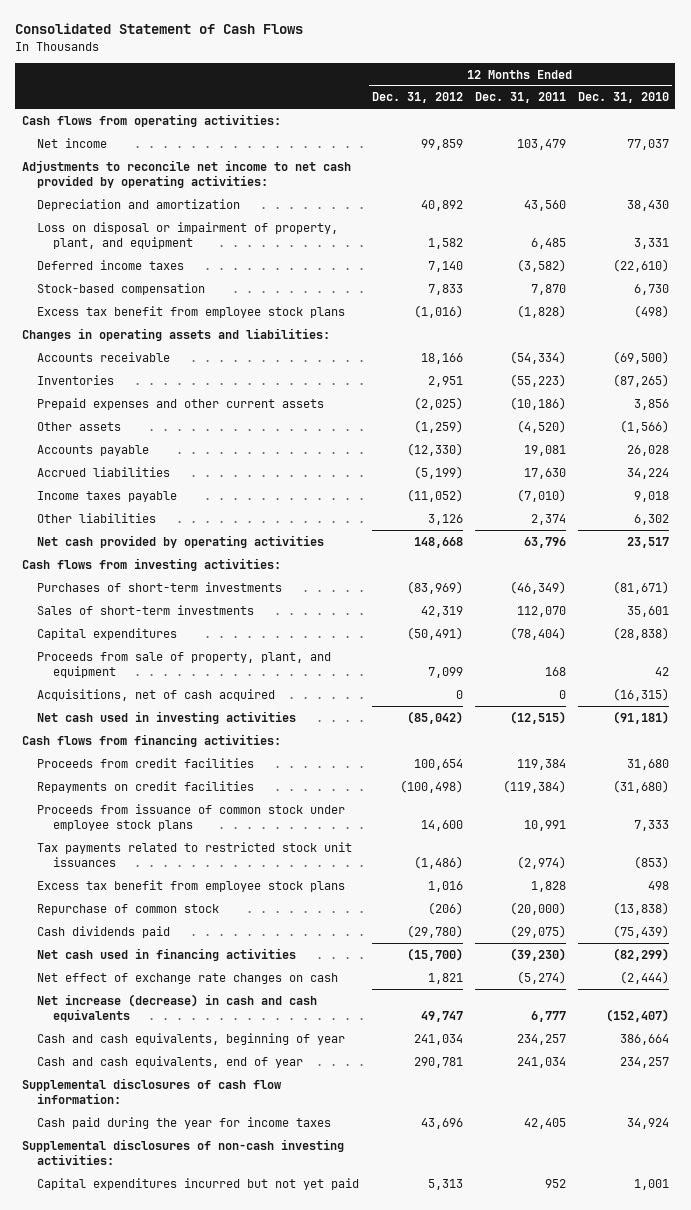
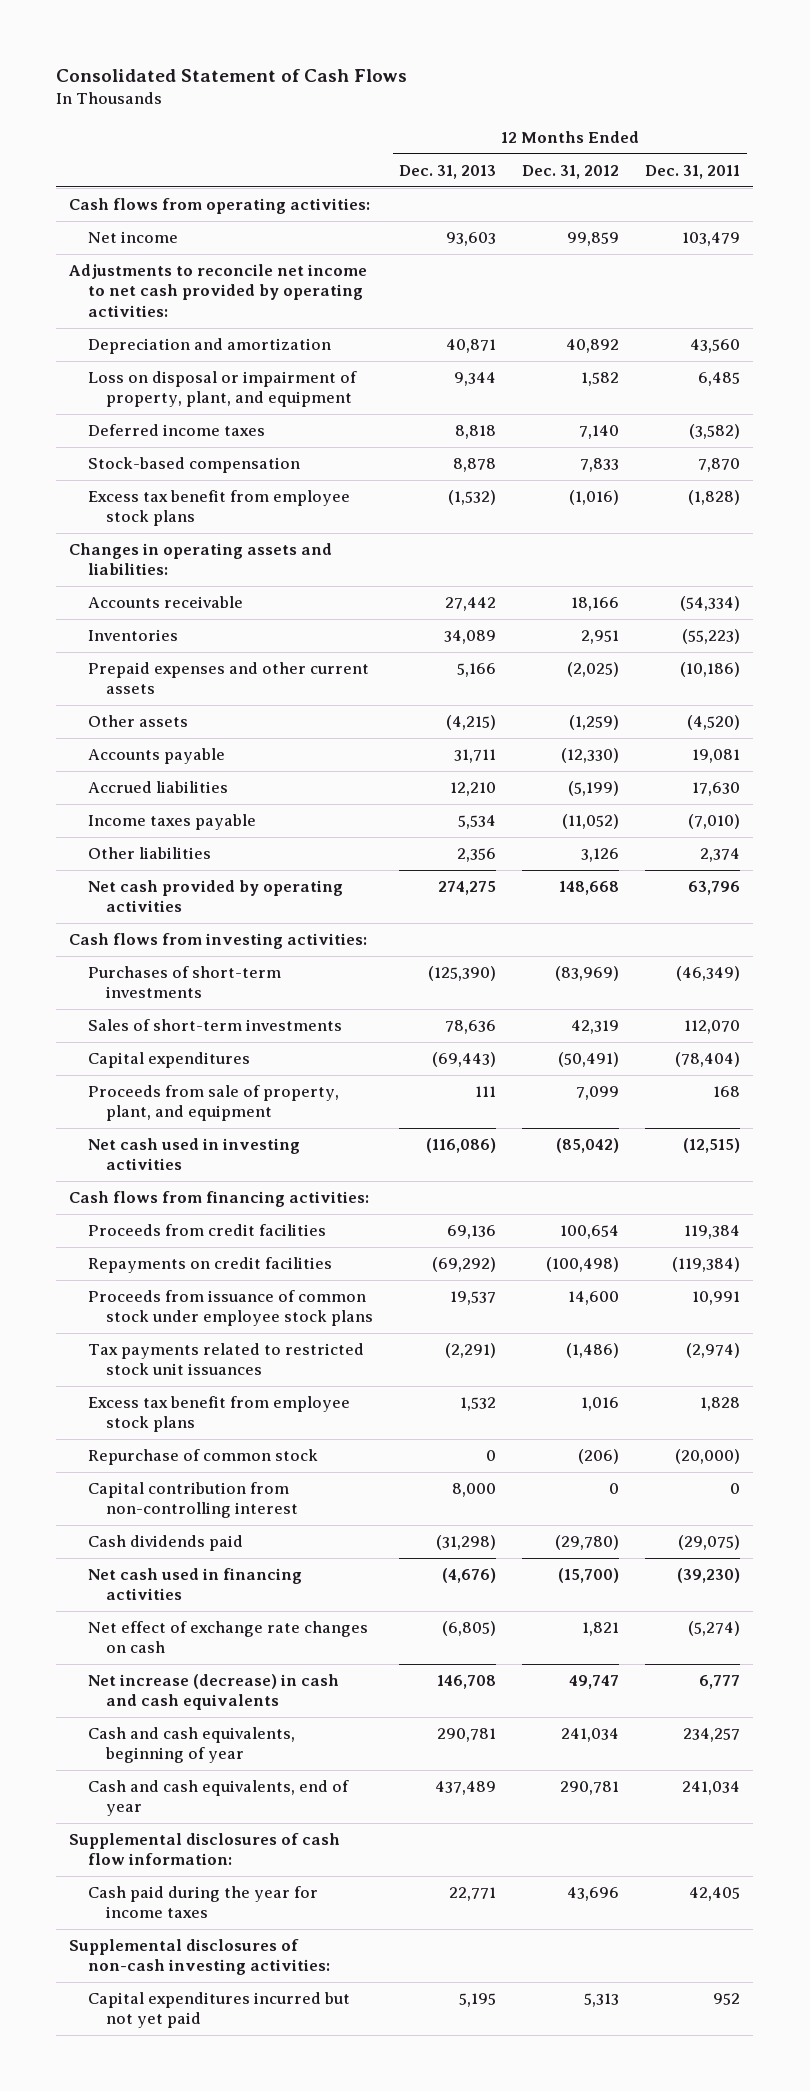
- | 12 Months Ended Dec. 31, 2012 | 12 Months Ended Dec. 31, 2011 | 12 Months Ended Dec. 31, 2010
+ | 12 Months Ended Dec. 31, 2013 | 12 Months Ended Dec. 31, 2012 | 12 Months Ended Dec. 31, 2011
- Acquisitions, net of cash acquired | 0 | 0 | (16,315)
+ Capital contribution from non-controlling interest | 8,000 | 0 | 0

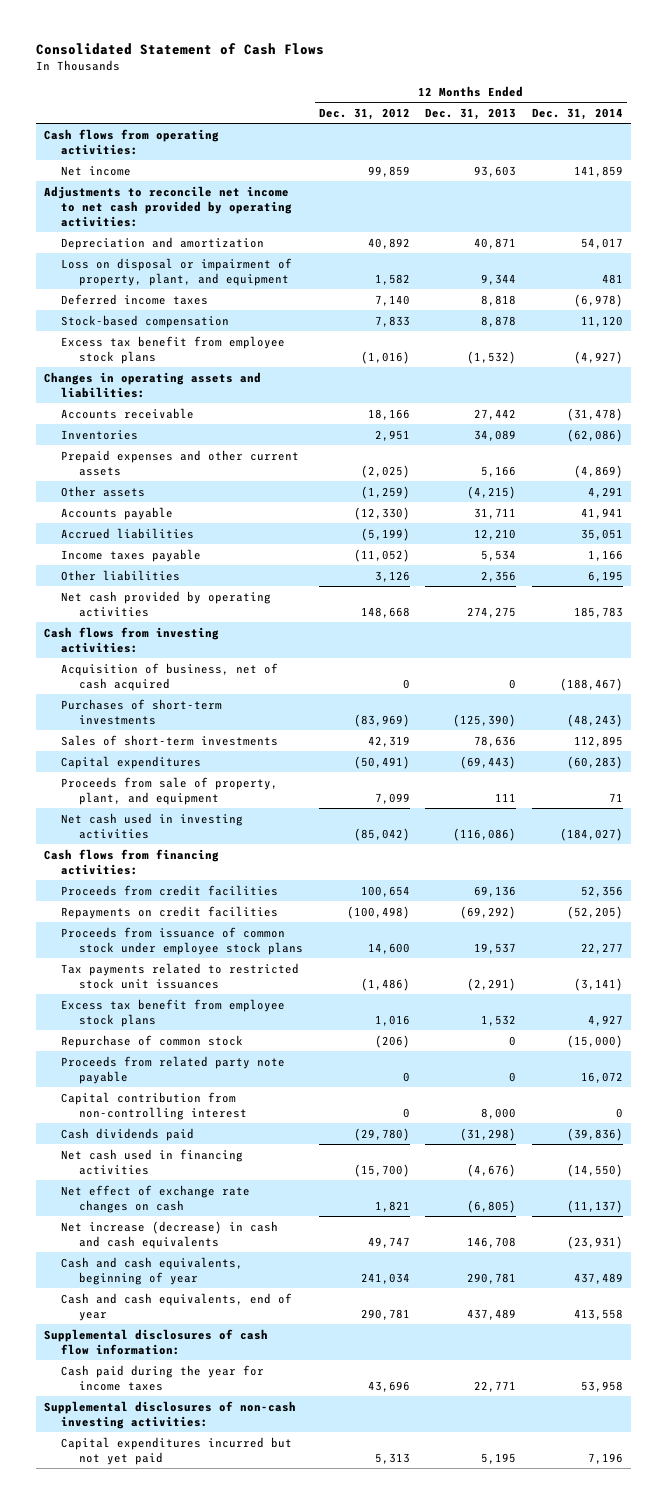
- | 12 Months Ended Dec. 31, 2013 | 12 Months Ended Dec. 31, 2012 | 12 Months Ended Dec. 31, 2011
+ | 12 Months Ended Dec. 31, 2012 | 12 Months Ended Dec. 31, 2013 | 12 Months Ended Dec. 31, 2014
+ Acquisition of business, net of cash acquired | 0 | 0 | (188,467)
+ Proceeds from related party note payable | 0 | 0 | 16,072

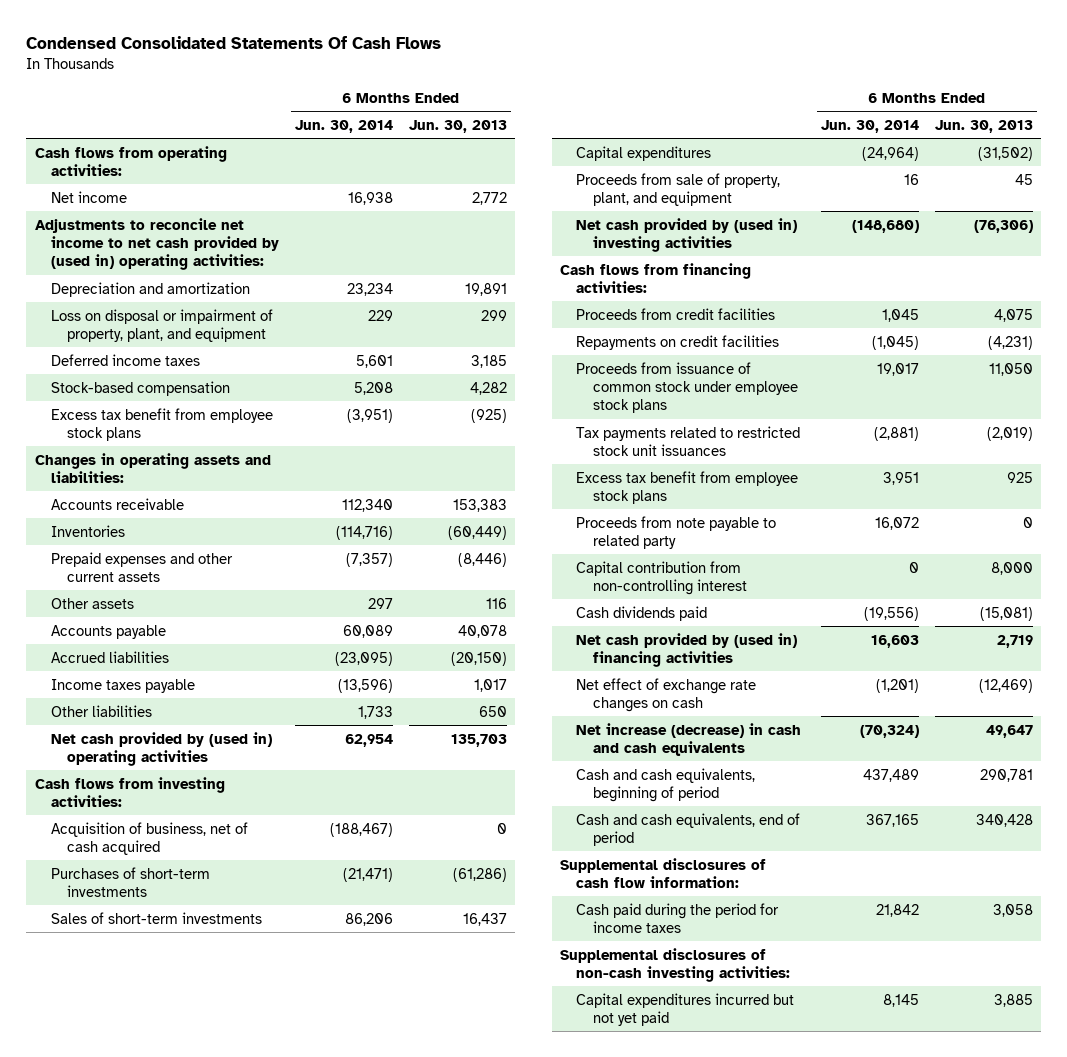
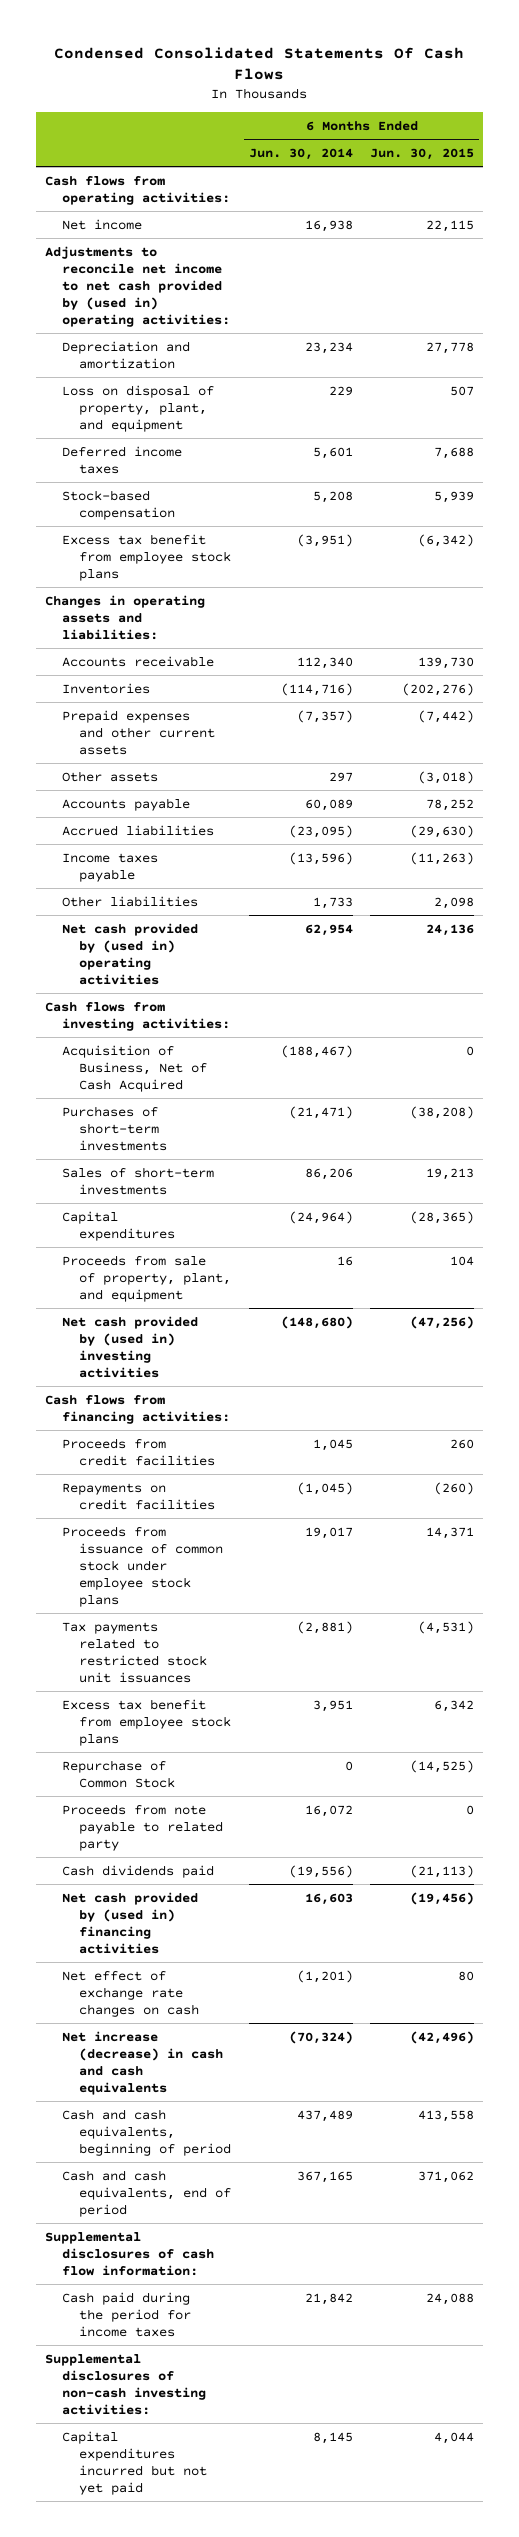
- | 6 Months Ended Jun. 30, 2014 | 6 Months Ended Jun. 30, 2013
+ | 6 Months Ended Jun. 30, 2014 | 6 Months Ended Jun. 30, 2015
- Loss on disposal or impairment of property, plant, and equipment | 229 | 299
+ Loss on disposal of property, plant, and equipment | 229 | 507
- Acquisition of business, net of cash acquired | (188,467) | 0
+ Acquisition of Business, Net of Cash Acquired | (188,467) | 0
+ Repurchase of Common Stock | 0 | (14,525)
- Capital contribution from non-controlling interest | 0 | 8,000

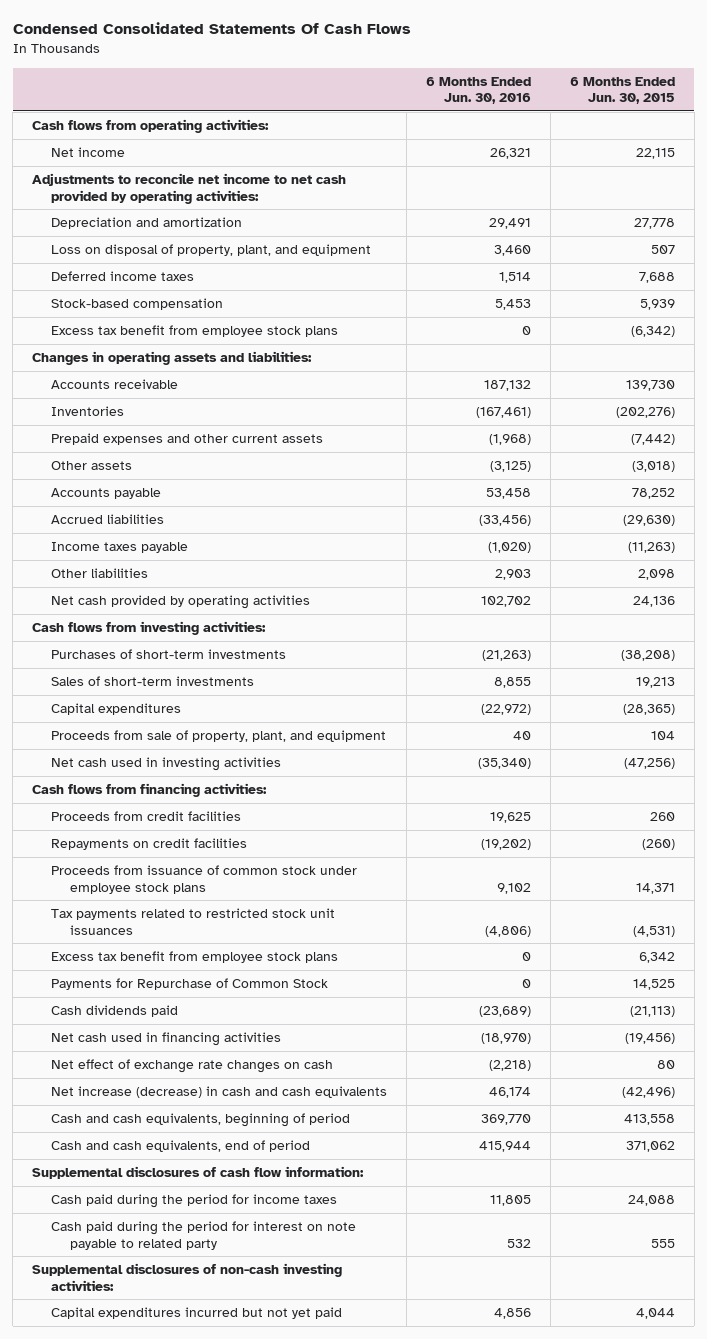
- | 6 Months Ended Jun. 30, 2014 | 6 Months Ended Jun. 30, 2015
+ | 6 Months Ended Jun. 30, 2016 | 6 Months Ended Jun. 30, 2015
- Adjustments to reconcile net income to net cash provided by (used in) operating activities:
+ Adjustments to reconcile net income to net cash provided by operating activities:
- Net cash provided by (used in) operating activities | 62,954 | 24,136
+ Net cash provided by operating activities | 102,702 | 24,136
- Acquisition of Business, Net of Cash Acquired | (188,467) | 0
- Net cash provided by (used in) investing activities | (148,680) | (47,256)
+ Net cash used in investing activities | (35,340) | (47,256)
- Repurchase of Common Stock | 0 | (14,525)
- Proceeds from note payable to related party | 16,072 | 0
+ Payments for Repurchase of Common Stock | 0 | 14,525
- Net cash provided by (used in) financing activities | 16,603 | (19,456)
+ Net cash used in financing activities | (18,970) | (19,456)
+ Cash paid during the period for interest on note payable to related party | 532 | 555

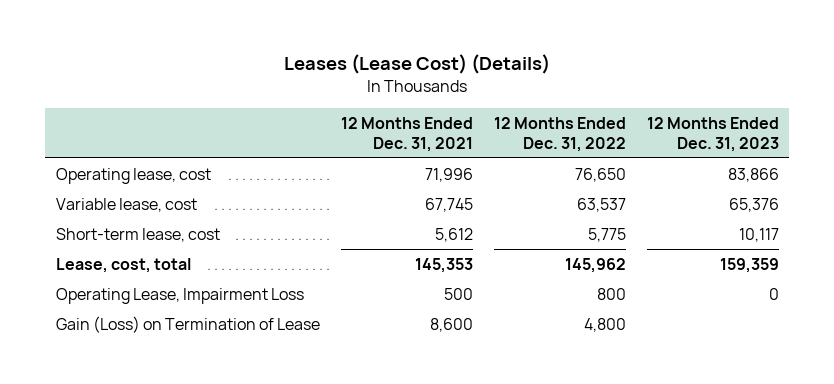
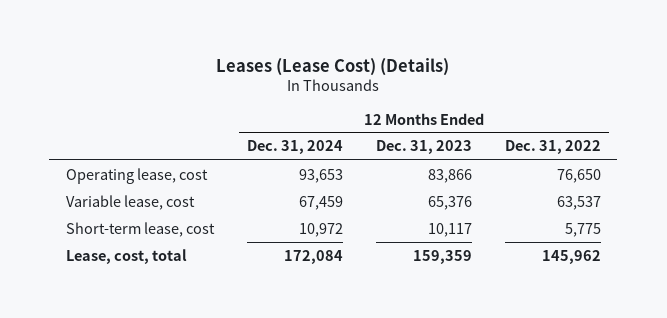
- | 12 Months Ended Dec. 31, 2021 | 12 Months Ended Dec. 31, 2022 | 12 Months Ended Dec. 31, 2023
+ | 12 Months Ended Dec. 31, 2024 | 12 Months Ended Dec. 31, 2023 | 12 Months Ended Dec. 31, 2022
- Operating Lease, Impairment Loss | 500 | 800 | 0
- Gain (Loss) on Termination of Lease | 8,600 | 4,800 |

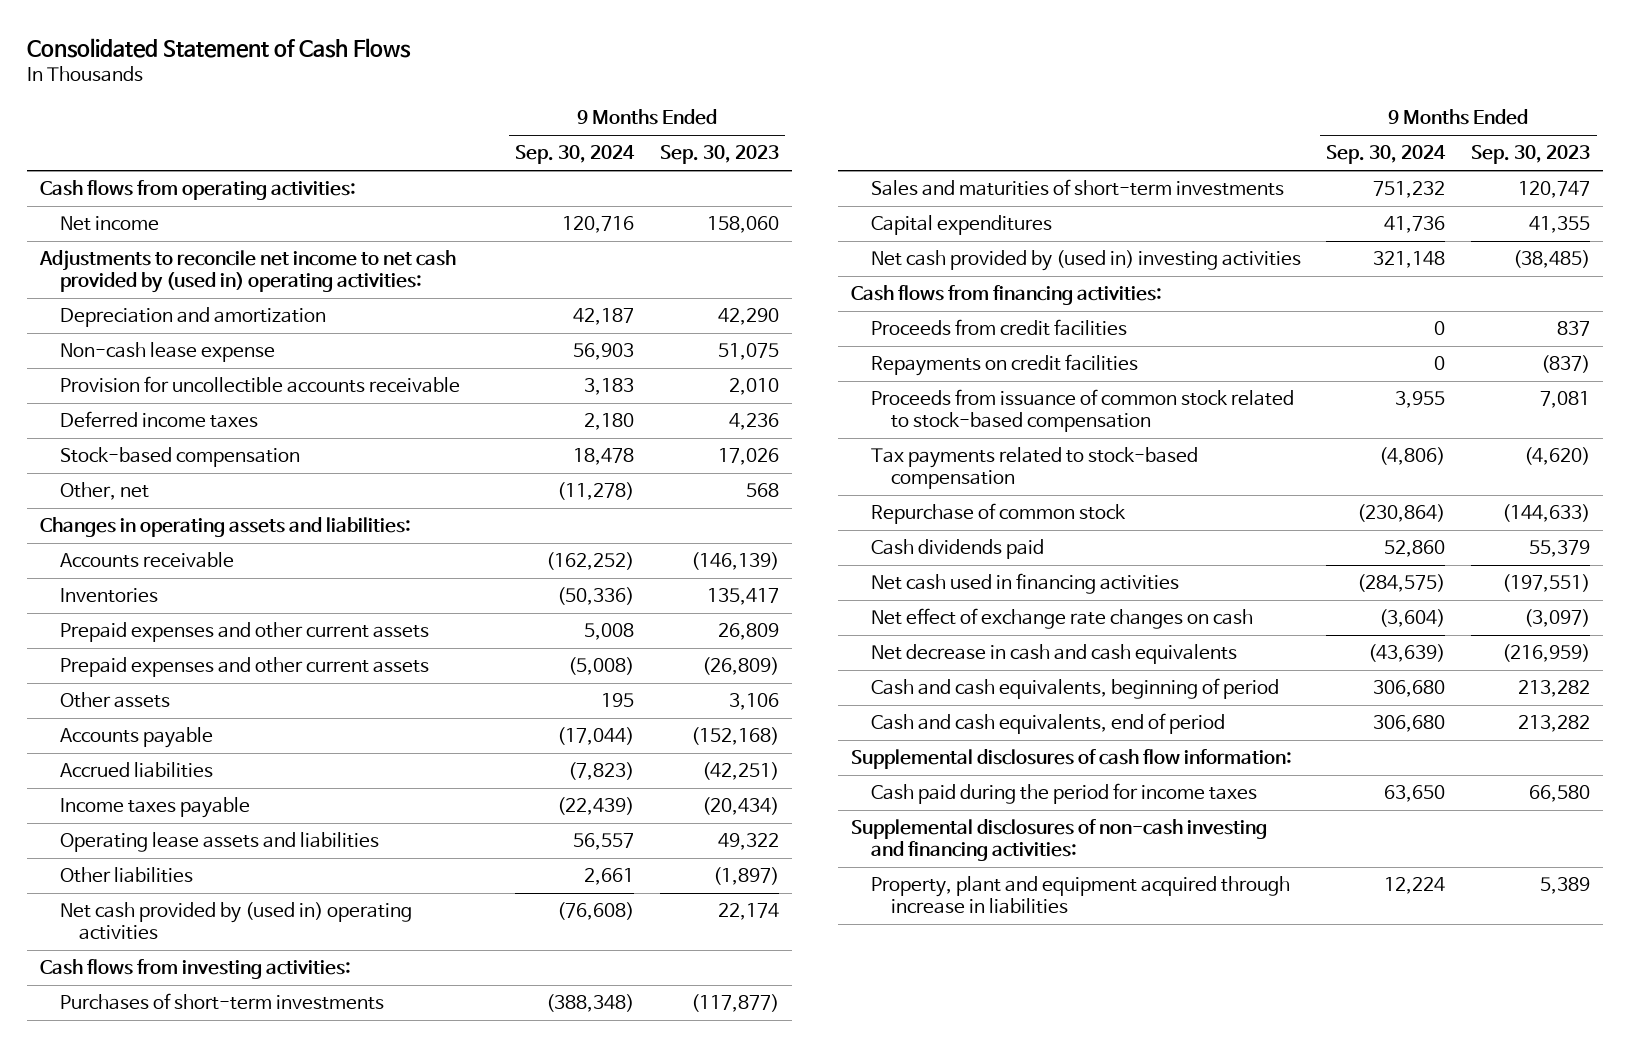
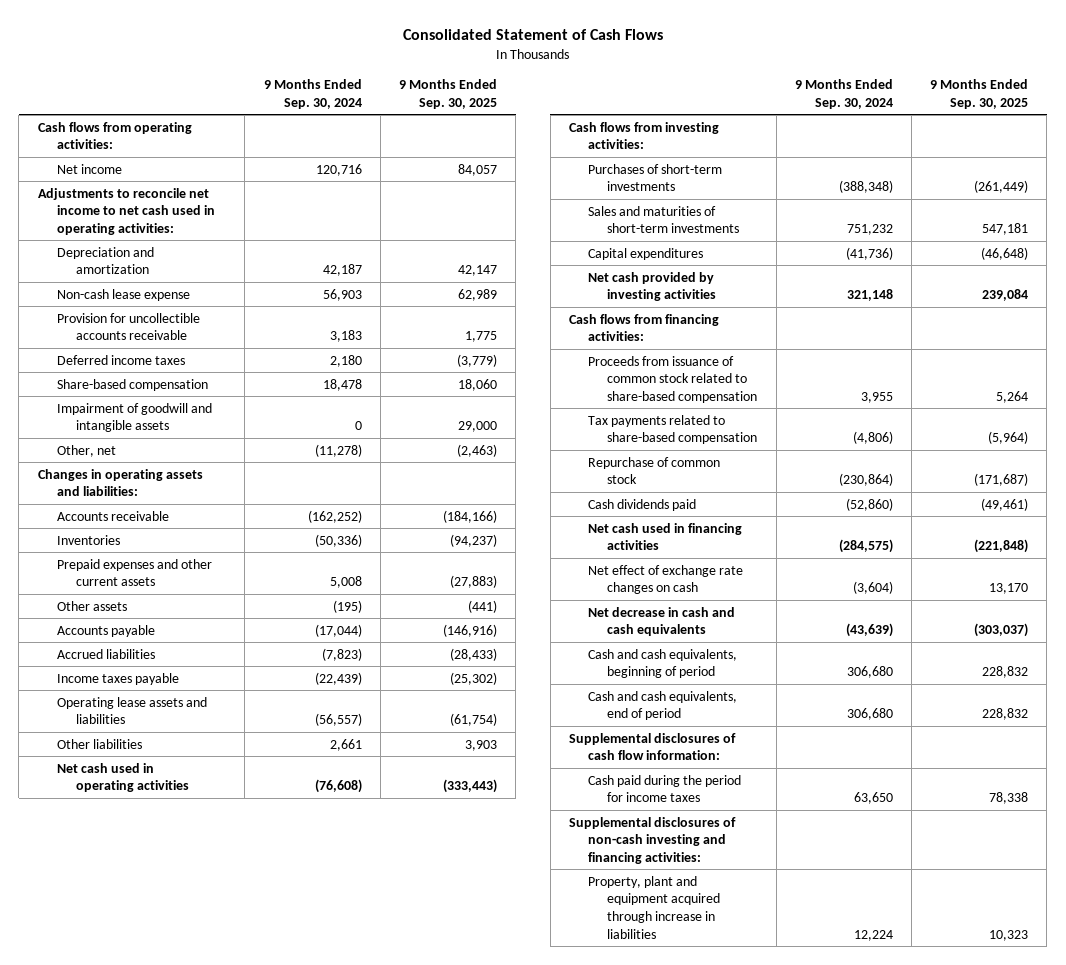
- | 9 Months Ended Sep. 30, 2024 | 9 Months Ended Sep. 30, 2023
+ | 9 Months Ended Sep. 30, 2024 | 9 Months Ended Sep. 30, 2025
- Adjustments to reconcile net income to net cash provided by (used in) operating activities:
+ Adjustments to reconcile net income to net cash used in operating activities:
- Stock-based compensation | 18,478 | 17,026
+ Share-based compensation | 18,478 | 18,060
+ Impairment of goodwill and intangible assets | 0 | 29,000
- Prepaid expenses and other current assets | (5,008) | (26,809)
- Other assets | 195 | 3,106
+ Other assets | (195) | (441)
- Operating lease assets and liabilities | 56,557 | 49,322
+ Operating lease assets and liabilities | (56,557) | (61,754)
- Net cash provided by (used in) operating activities | (76,608) | 22,174
+ Net cash used in operating activities | (76,608) | (333,443)
- Capital expenditures | 41,736 | 41,355
- Net cash provided by (used in) investing activities | 321,148 | (38,485)
+ Capital expenditures | (41,736) | (46,648)
+ Net cash provided by investing activities | 321,148 | 239,084
- Proceeds from credit facilities | 0 | 837
- Repayments on credit facilities | 0 | (837)
- Proceeds from issuance of common stock related to stock-based compensation | 3,955 | 7,081
- Tax payments related to stock-based compensation | (4,806) | (4,620)
+ Proceeds from issuance of common stock related to share-based compensation | 3,955 | 5,264
+ Tax payments related to share-based compensation | (4,806) | (5,964)
- Cash dividends paid | 52,860 | 55,379
+ Cash dividends paid | (52,860) | (49,461)

